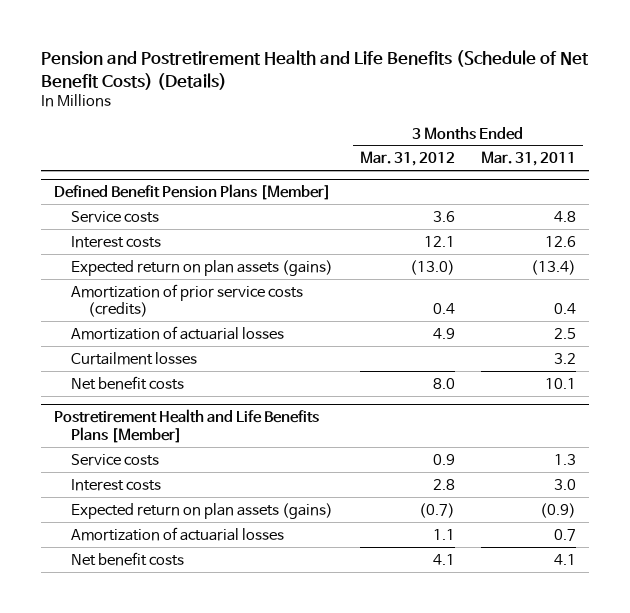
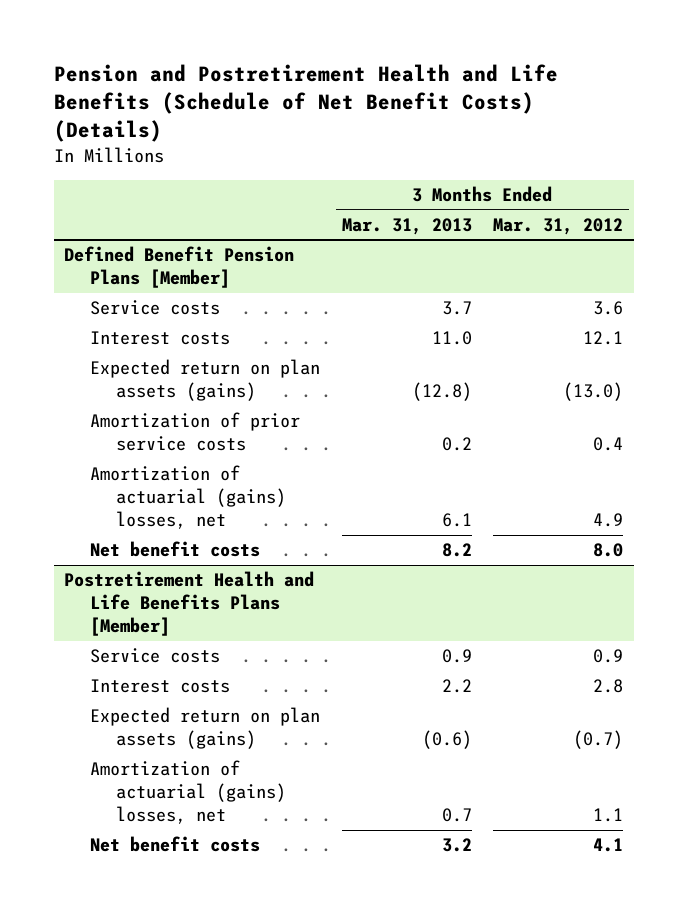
- | 3 Months Ended Mar. 31, 2012 | 3 Months Ended Mar. 31, 2011
+ | 3 Months Ended Mar. 31, 2013 | 3 Months Ended Mar. 31, 2012
@ Defined Benefit Pension Plans [Member]
- Amortization of prior service costs (credits) | 0.4 | 0.4
- Amortization of actuarial losses | 4.9 | 2.5
- Curtailment losses | | 3.2
+ Amortization of prior service costs | 0.2 | 0.4
+ Amortization of actuarial (gains) losses, net | 6.1 | 4.9
@ Postretirement Health and Life Benefits Plans [Member]
- Amortization of actuarial losses | 1.1 | 0.7
+ Amortization of actuarial (gains) losses, net | 0.7 | 1.1

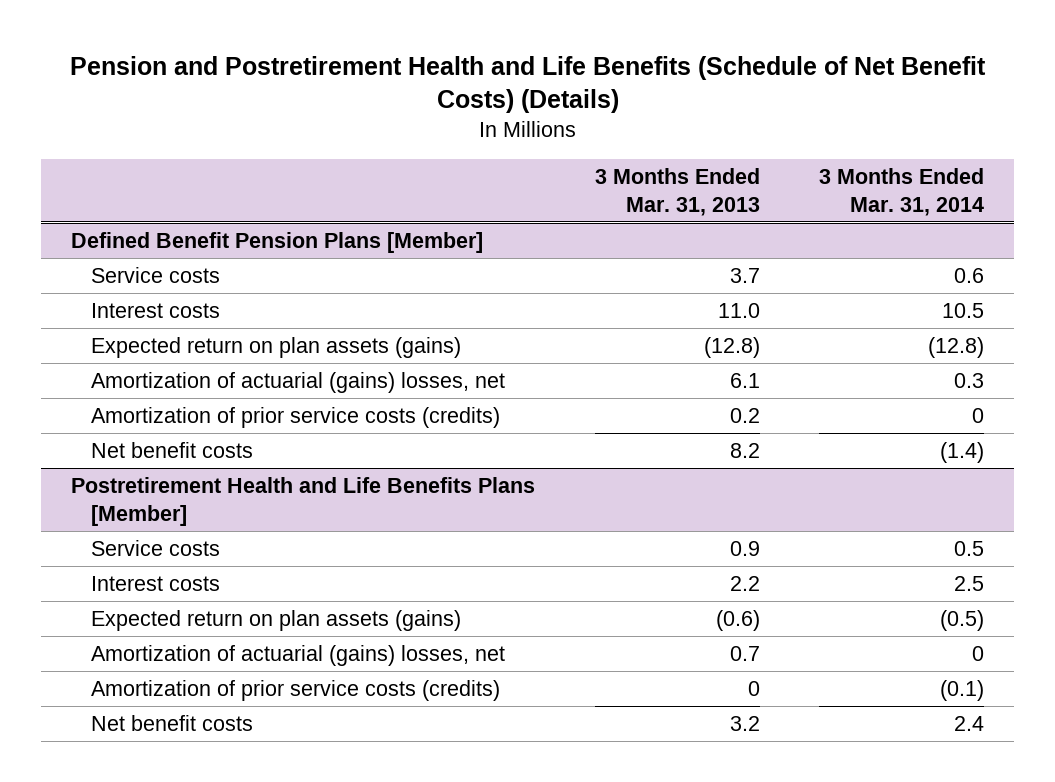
- | 3 Months Ended Mar. 31, 2013 | 3 Months Ended Mar. 31, 2012
+ | 3 Months Ended Mar. 31, 2013 | 3 Months Ended Mar. 31, 2014
@ Defined Benefit Pension Plans [Member]
- Amortization of prior service costs | 0.2 | 0.4
+ Amortization of prior service costs (credits) | 0.2 | 0
@ Postretirement Health and Life Benefits Plans [Member]
+ Amortization of prior service costs (credits) | 0 | (0.1)

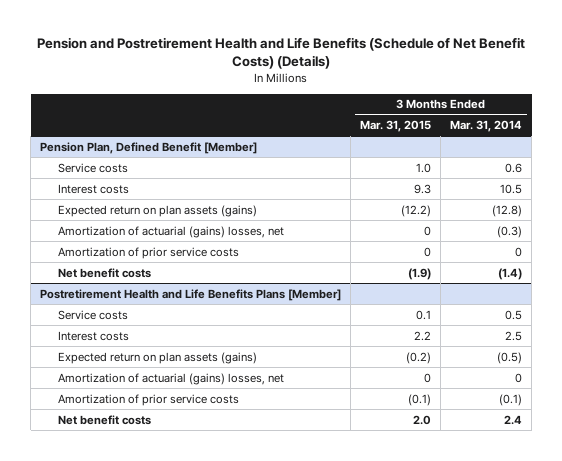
- | 3 Months Ended Mar. 31, 2013 | 3 Months Ended Mar. 31, 2014
+ | 3 Months Ended Mar. 31, 2015 | 3 Months Ended Mar. 31, 2014
- Defined Benefit Pension Plans [Member]
+ Pension Plan, Defined Benefit [Member]
- Amortization of actuarial (gains) losses, net | 6.1 | 0.3
- Amortization of prior service costs (credits) | 0.2 | 0
+ Amortization of actuarial (gains) losses, net | 0 | (0.3)
+ Amortization of prior service costs | 0 | 0
@ Postretirement Health and Life Benefits Plans [Member]
- Amortization of prior service costs (credits) | 0 | (0.1)
+ Amortization of prior service costs | (0.1) | (0.1)

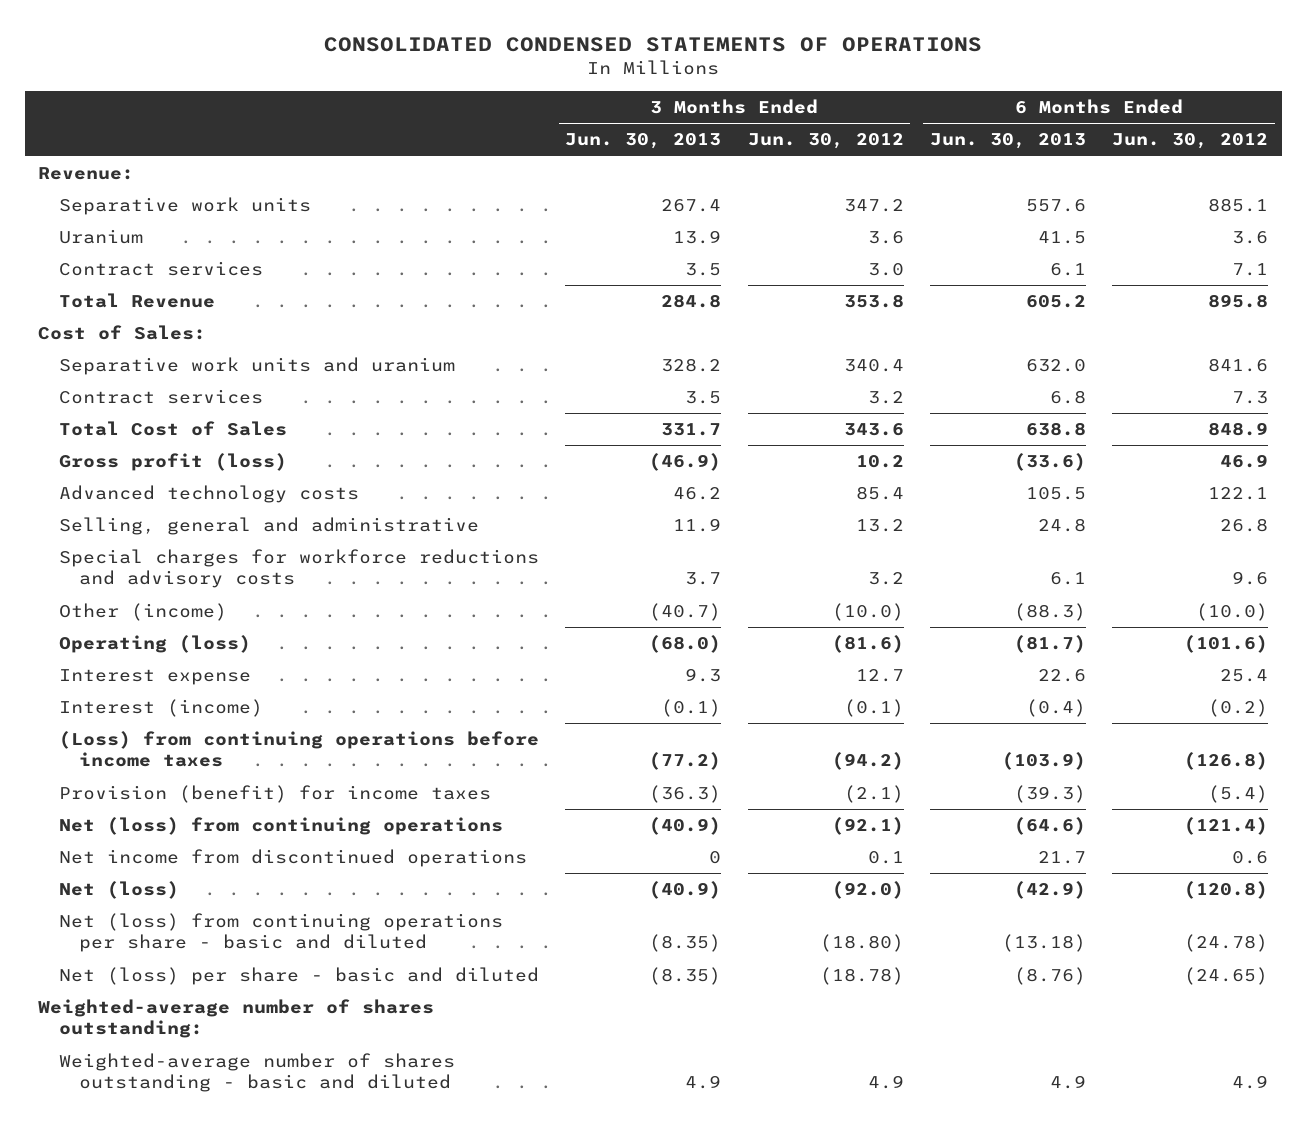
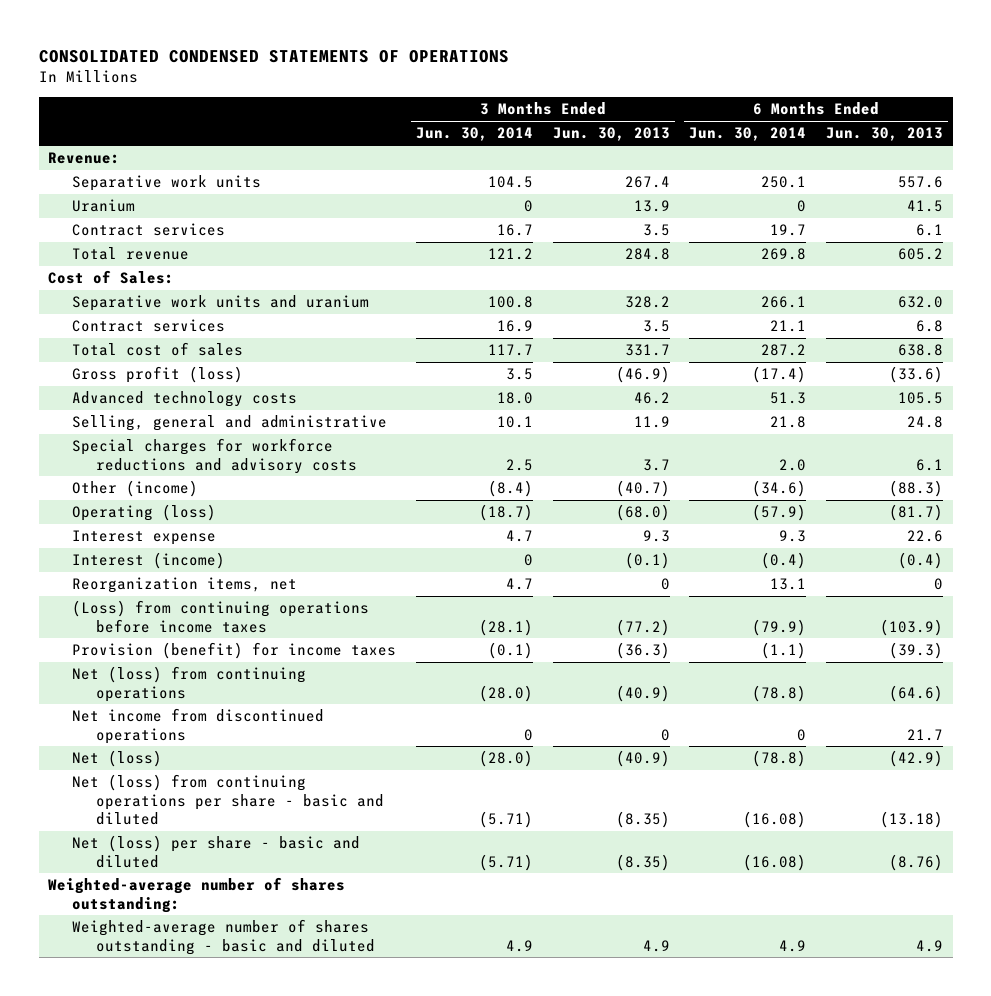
- | 3 Months Ended Jun. 30, 2013 | 3 Months Ended Jun. 30, 2012 | 6 Months Ended Jun. 30, 2013 | 6 Months Ended Jun. 30, 2012
+ | 3 Months Ended Jun. 30, 2014 | 3 Months Ended Jun. 30, 2013 | 6 Months Ended Jun. 30, 2014 | 6 Months Ended Jun. 30, 2013
- Total Revenue | 284.8 | 353.8 | 605.2 | 895.8
+ Total revenue | 121.2 | 284.8 | 269.8 | 605.2
- Total Cost of Sales | 331.7 | 343.6 | 638.8 | 848.9
+ Total cost of sales | 117.7 | 331.7 | 287.2 | 638.8
+ Reorganization items, net | 4.7 | 0 | 13.1 | 0

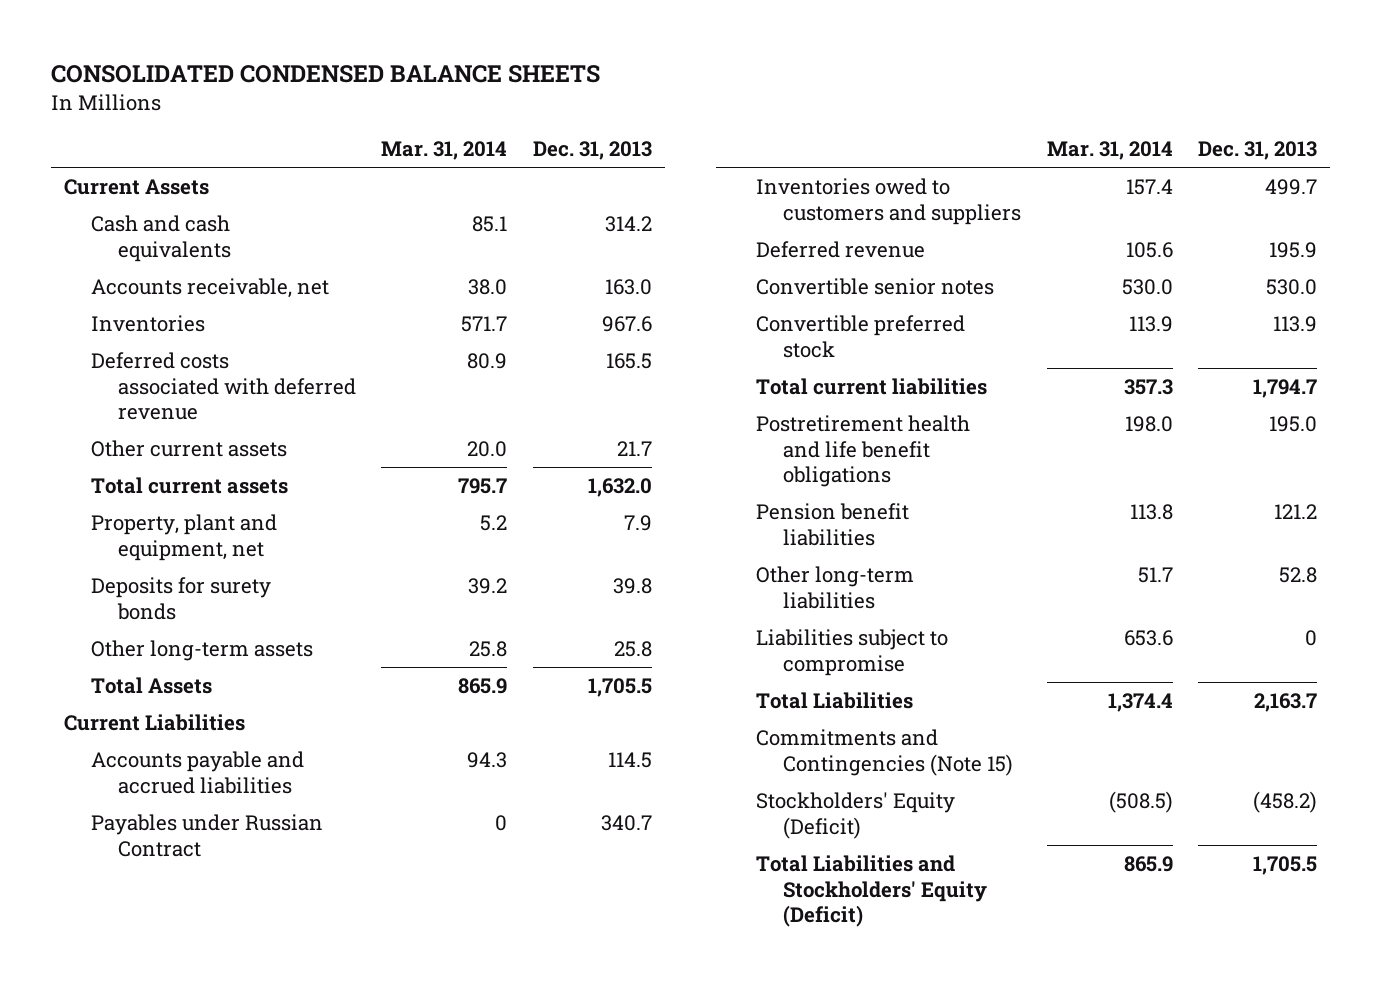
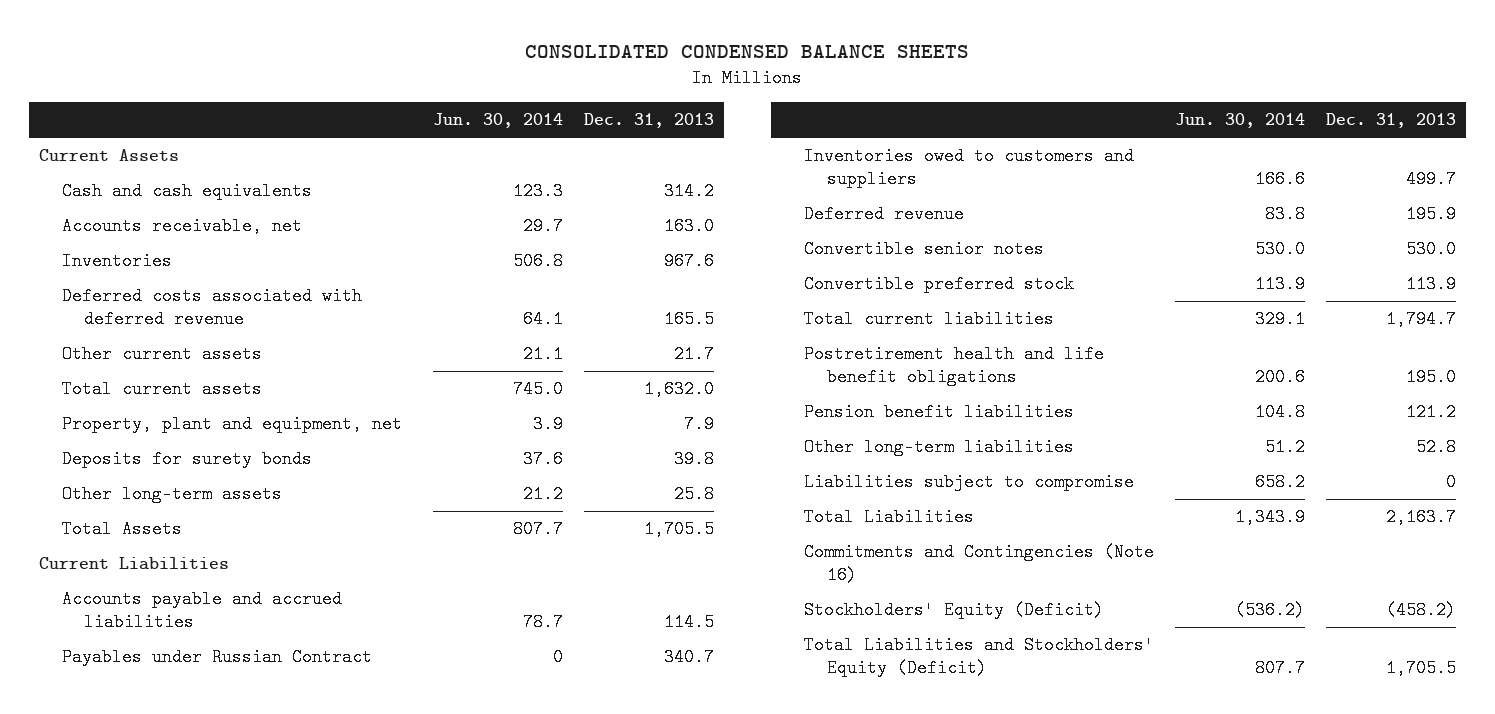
- | Mar. 31, 2014 | Dec. 31, 2013
+ | Jun. 30, 2014 | Dec. 31, 2013
- Commitments and Contingencies (Note 15)
+ Commitments and Contingencies (Note 16)

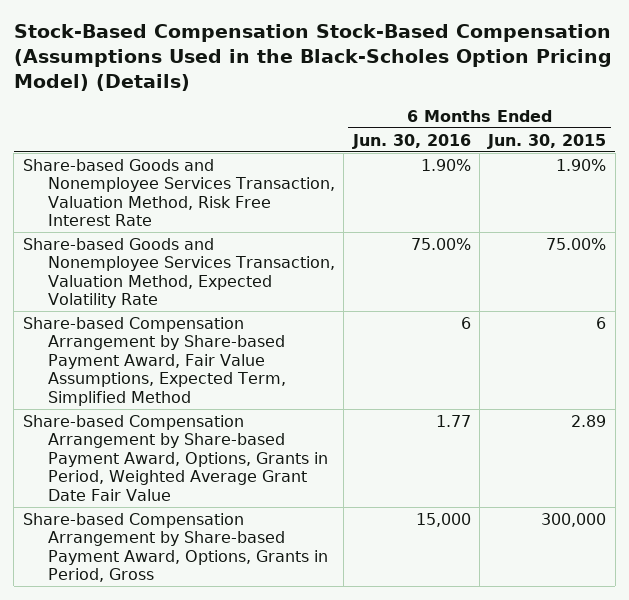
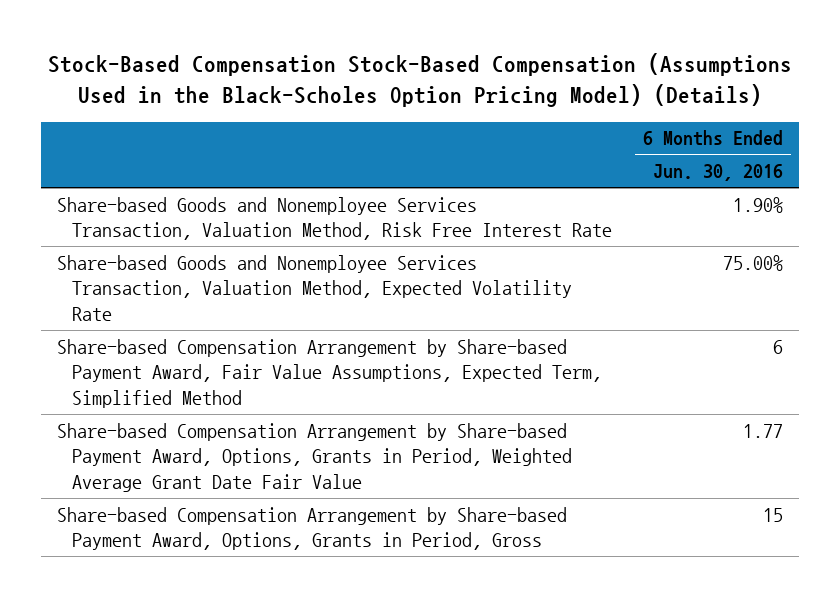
- | 6 Months Ended Jun. 30, 2016 | 6 Months Ended Jun. 30, 2015
+ | 6 Months Ended Jun. 30, 2016
- Share-based Compensation Arrangement by Share-based Payment Award, Options, Grants in Period, Gross | 15,000 | 300,000
+ Share-based Compensation Arrangement by Share-based Payment Award, Options, Grants in Period, Gross | 15

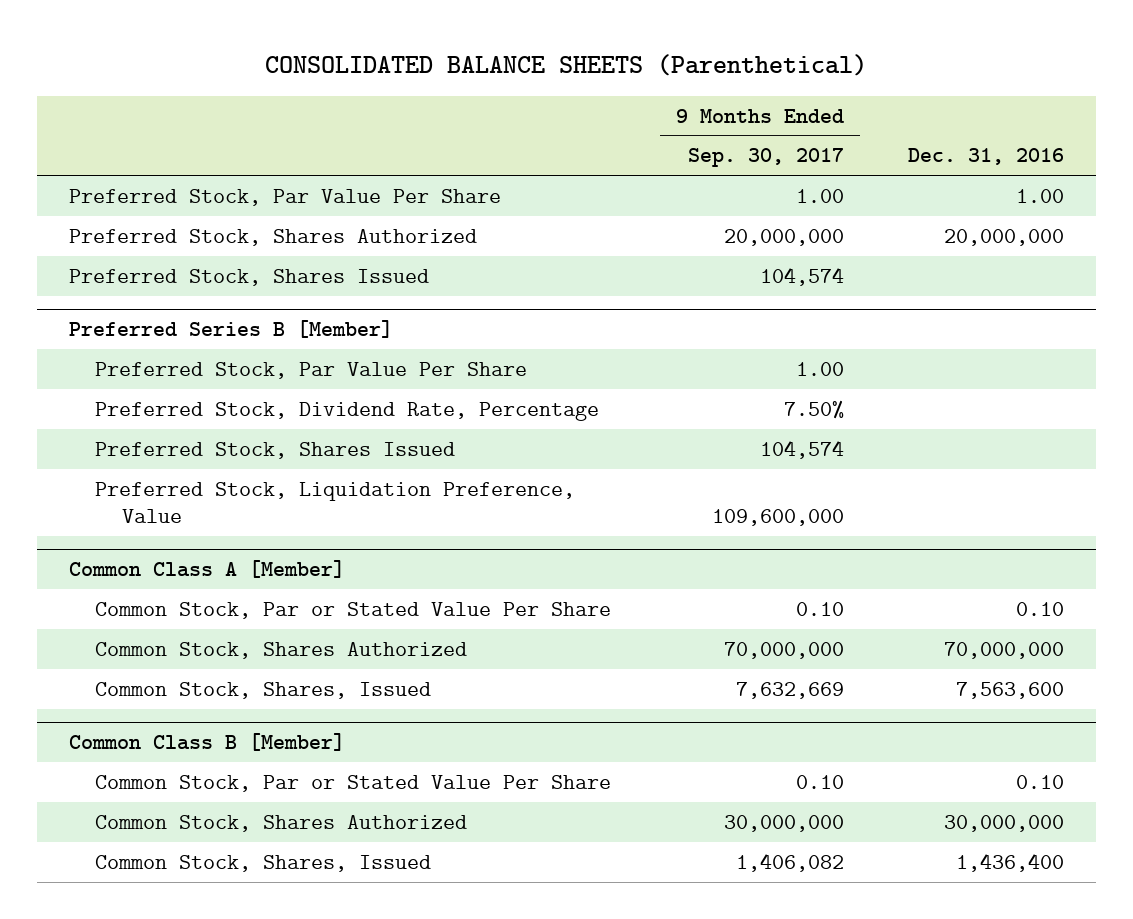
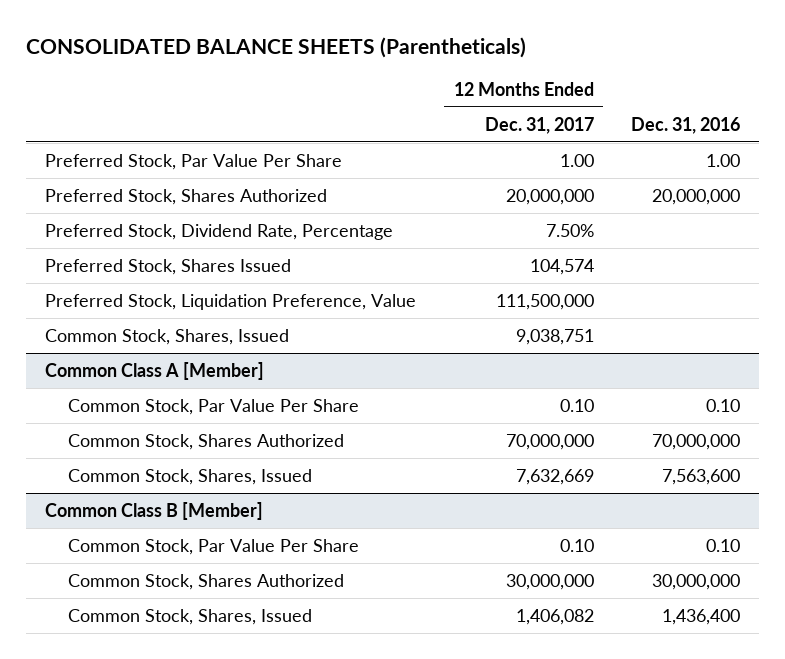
- CONSOLIDATED BALANCE SHEETS (Parenthetical)
+ CONSOLIDATED BALANCE SHEETS (Parentheticals)
- | 9 Months Ended Sep. 30, 2017 | Dec. 31, 2016
+ | 12 Months Ended Dec. 31, 2017 | Dec. 31, 2016
- Preferred Stock, Shares Issued | 104,574 |
- Preferred Series B [Member]
- Preferred Stock, Par Value Per Share | 1.00 |
+ Common Stock, Shares, Issued | 9,038,751 |
@ Common Class A [Member]
- Common Stock, Par or Stated Value Per Share | 0.10 | 0.10
+ Common Stock, Par Value Per Share | 0.10 | 0.10
@ Common Class B [Member]
- Common Stock, Par or Stated Value Per Share | 0.10 | 0.10
+ Common Stock, Par Value Per Share | 0.10 | 0.10

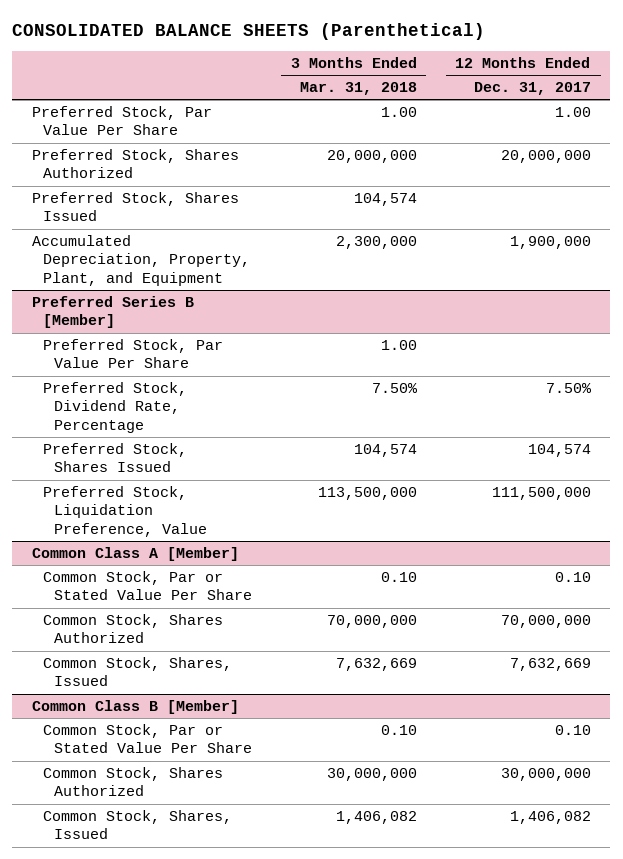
- CONSOLIDATED BALANCE SHEETS (Parentheticals)
+ CONSOLIDATED BALANCE SHEETS (Parenthetical)
- | 12 Months Ended Dec. 31, 2017 | Dec. 31, 2016
+ | 3 Months Ended Mar. 31, 2018 | 12 Months Ended Dec. 31, 2017
+ Preferred Stock, Shares Issued | 104,574 |
+ Accumulated Depreciation, Property, Plant, and Equipment | 2,300,000 | 1,900,000
+ Preferred Series B [Member]
+ Preferred Stock, Par Value Per Share | 1.00 |
- Common Stock, Shares, Issued | 9,038,751 |
@ Common Class A [Member]
- Common Stock, Par Value Per Share | 0.10 | 0.10
+ Common Stock, Par or Stated Value Per Share | 0.10 | 0.10
@ Common Class B [Member]
- Common Stock, Par Value Per Share | 0.10 | 0.10
+ Common Stock, Par or Stated Value Per Share | 0.10 | 0.10

